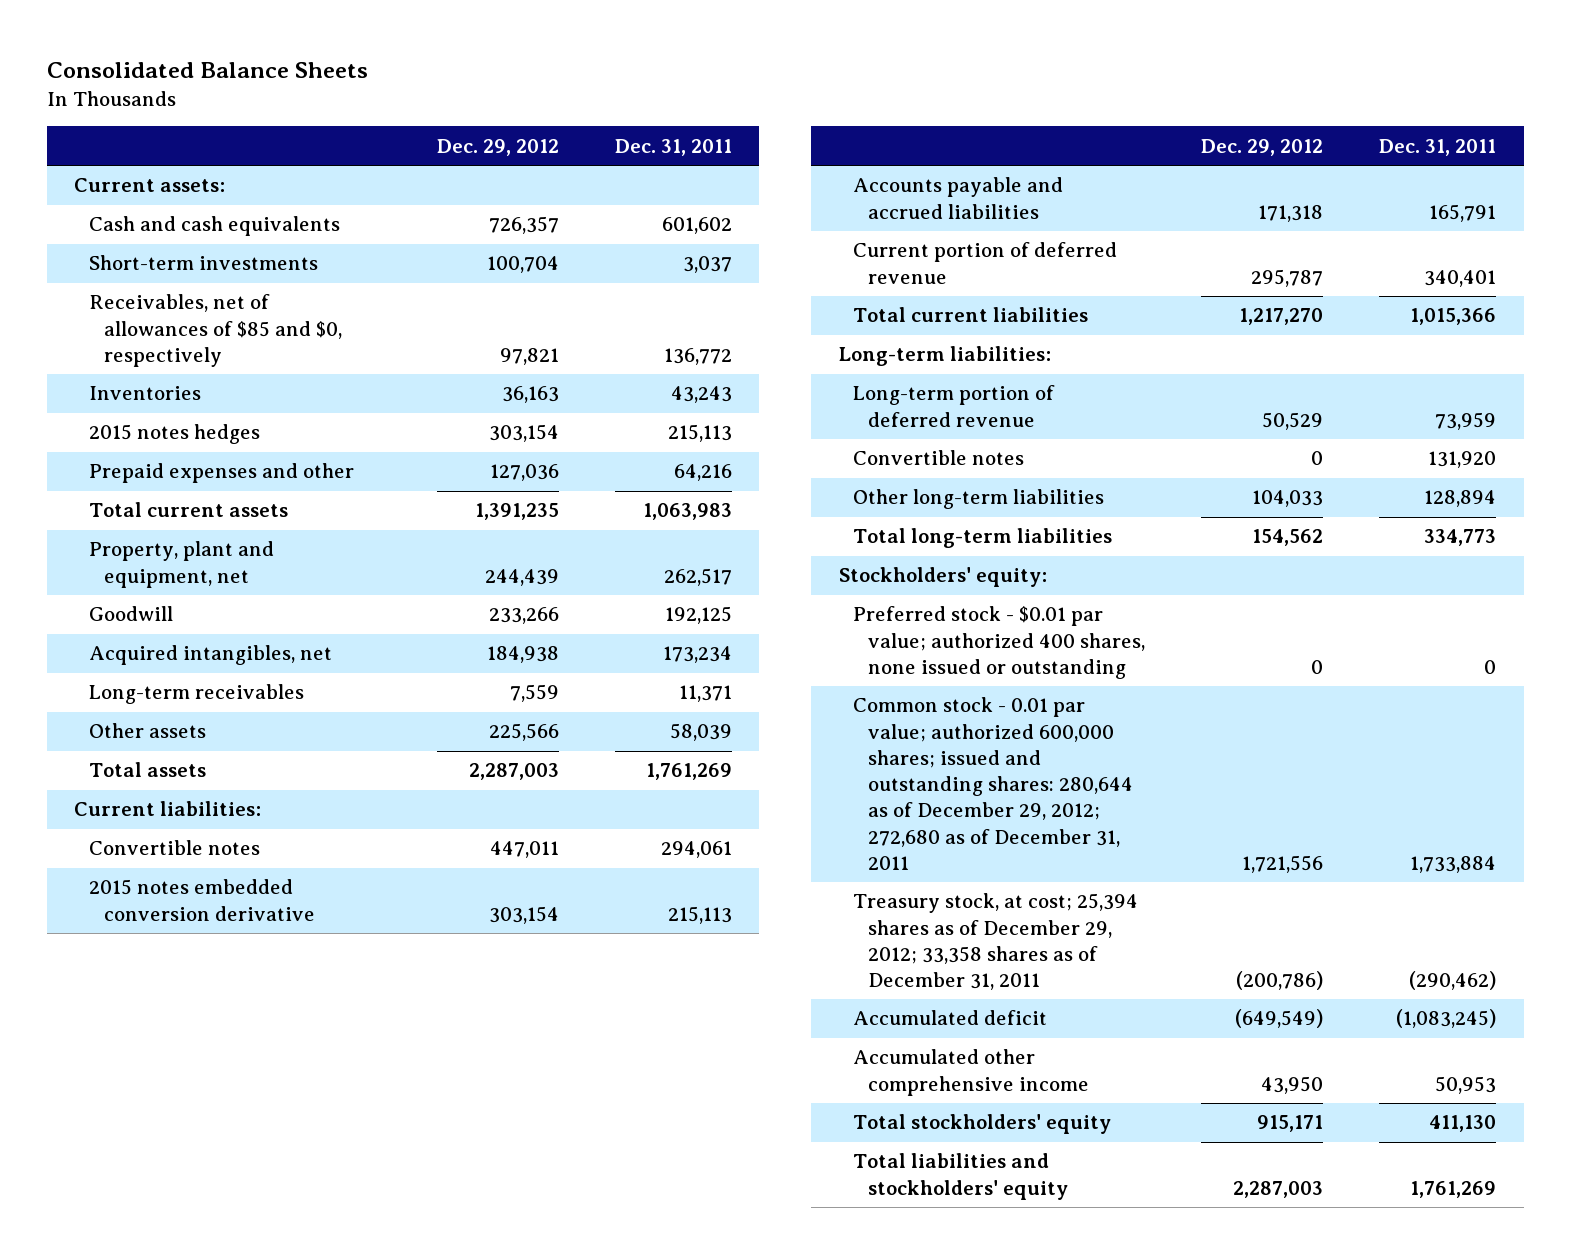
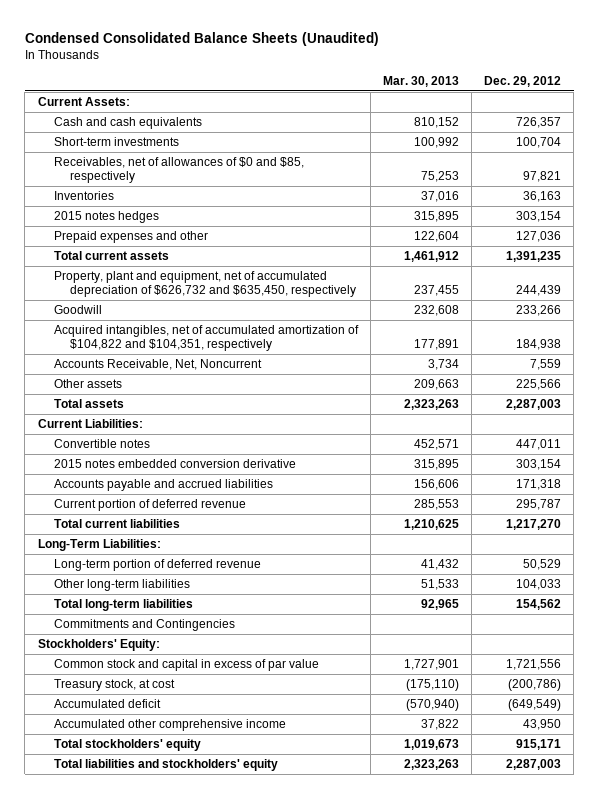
- Consolidated Balance Sheets
+ Condensed Consolidated Balance Sheets (Unaudited)
- | Dec. 29, 2012 | Dec. 31, 2011
+ | Mar. 30, 2013 | Dec. 29, 2012
- Current assets:
+ Current Assets:
- Receivables, net of allowances of $85 and $0, respectively | 97,821 | 136,772
+ Receivables, net of allowances of $0 and $85, respectively | 75,253 | 97,821
- Property, plant and equipment, net | 244,439 | 262,517
+ Property, plant and equipment, net of accumulated depreciation of $626,732 and $635,450, respectively | 237,455 | 244,439
- Acquired intangibles, net | 184,938 | 173,234
- Long-term receivables | 7,559 | 11,371
+ Acquired intangibles, net of accumulated amortization of $104,822 and $104,351, respectively | 177,891 | 184,938
+ Accounts Receivable, Net, Noncurrent | 3,734 | 7,559
- Current liabilities:
+ Current Liabilities:
- Long-term liabilities:
+ Long-Term Liabilities:
- Convertible notes | 0 | 131,920
- Stockholders' equity:
- Preferred stock - $0.01 par value; authorized 400 shares, none issued or outstanding | 0 | 0
- Common stock - 0.01 par value; authorized 600,000 shares; issued and outstanding shares: 280,644 as of December 29, 2012; 272,680 as of December 31, 2011 | 1,721,556 | 1,733,884
- Treasury stock, at cost; 25,394 shares as of December 29, 2012; 33,358 shares as of December 31, 2011 | (200,786) | (290,462)
+ Commitments and Contingencies
+ Stockholders' Equity:
+ Common stock and capital in excess of par value | 1,727,901 | 1,721,556
+ Treasury stock, at cost | (175,110) | (200,786)

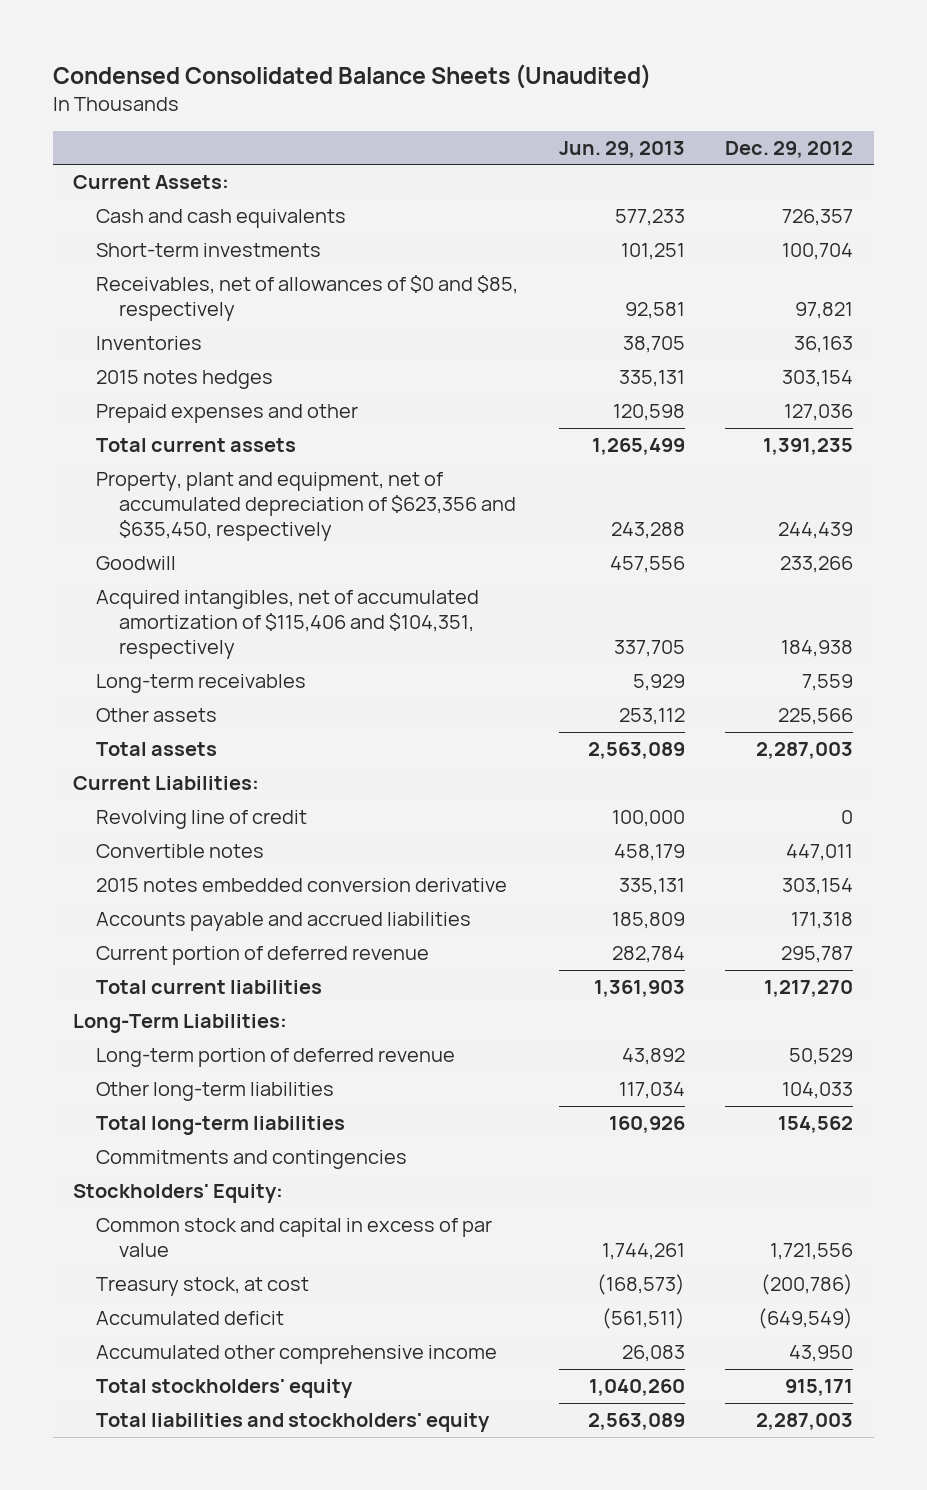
- | Mar. 30, 2013 | Dec. 29, 2012
+ | Jun. 29, 2013 | Dec. 29, 2012
- Property, plant and equipment, net of accumulated depreciation of $626,732 and $635,450, respectively | 237,455 | 244,439
+ Property, plant and equipment, net of accumulated depreciation of $623,356 and $635,450, respectively | 243,288 | 244,439
- Acquired intangibles, net of accumulated amortization of $104,822 and $104,351, respectively | 177,891 | 184,938
- Accounts Receivable, Net, Noncurrent | 3,734 | 7,559
+ Acquired intangibles, net of accumulated amortization of $115,406 and $104,351, respectively | 337,705 | 184,938
+ Long-term receivables | 5,929 | 7,559
+ Revolving line of credit | 100,000 | 0
- Commitments and Contingencies
+ Commitments and contingencies

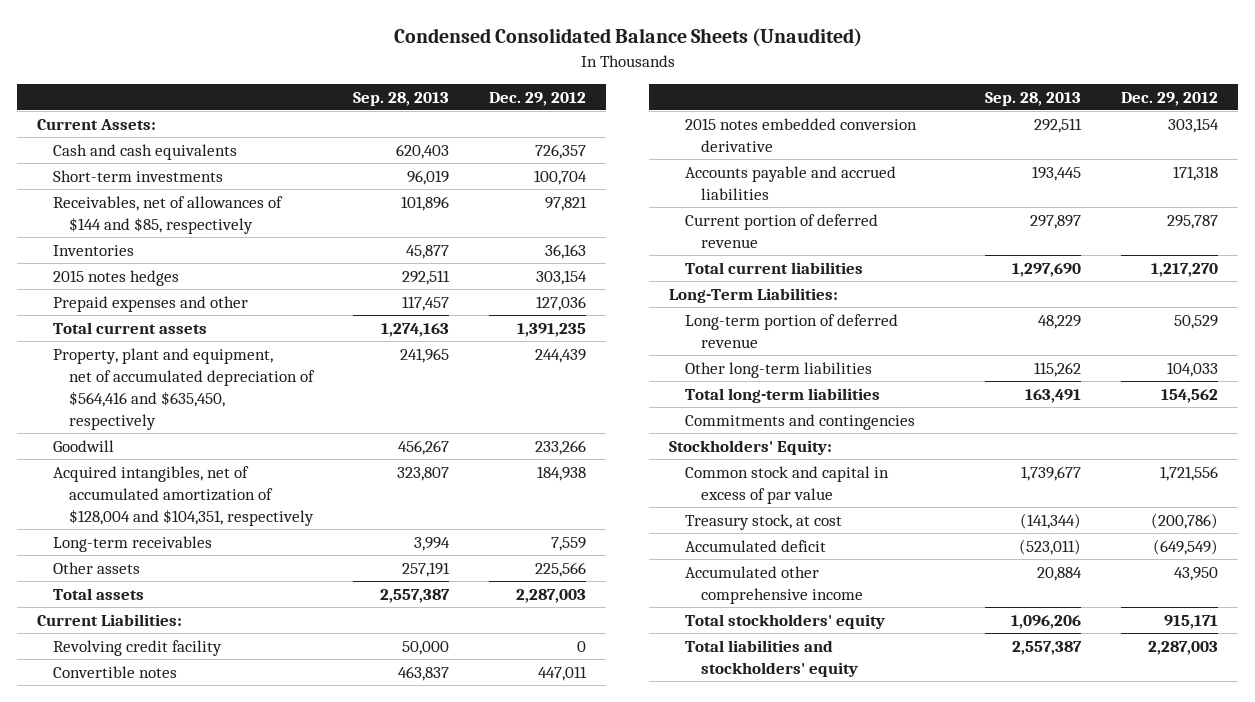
- | Jun. 29, 2013 | Dec. 29, 2012
+ | Sep. 28, 2013 | Dec. 29, 2012
- Receivables, net of allowances of $0 and $85, respectively | 92,581 | 97,821
+ Receivables, net of allowances of $144 and $85, respectively | 101,896 | 97,821
- Property, plant and equipment, net of accumulated depreciation of $623,356 and $635,450, respectively | 243,288 | 244,439
+ Property, plant and equipment, net of accumulated depreciation of $564,416 and $635,450, respectively | 241,965 | 244,439
- Acquired intangibles, net of accumulated amortization of $115,406 and $104,351, respectively | 337,705 | 184,938
+ Acquired intangibles, net of accumulated amortization of $128,004 and $104,351, respectively | 323,807 | 184,938
- Revolving line of credit | 100,000 | 0
+ Revolving credit facility | 50,000 | 0

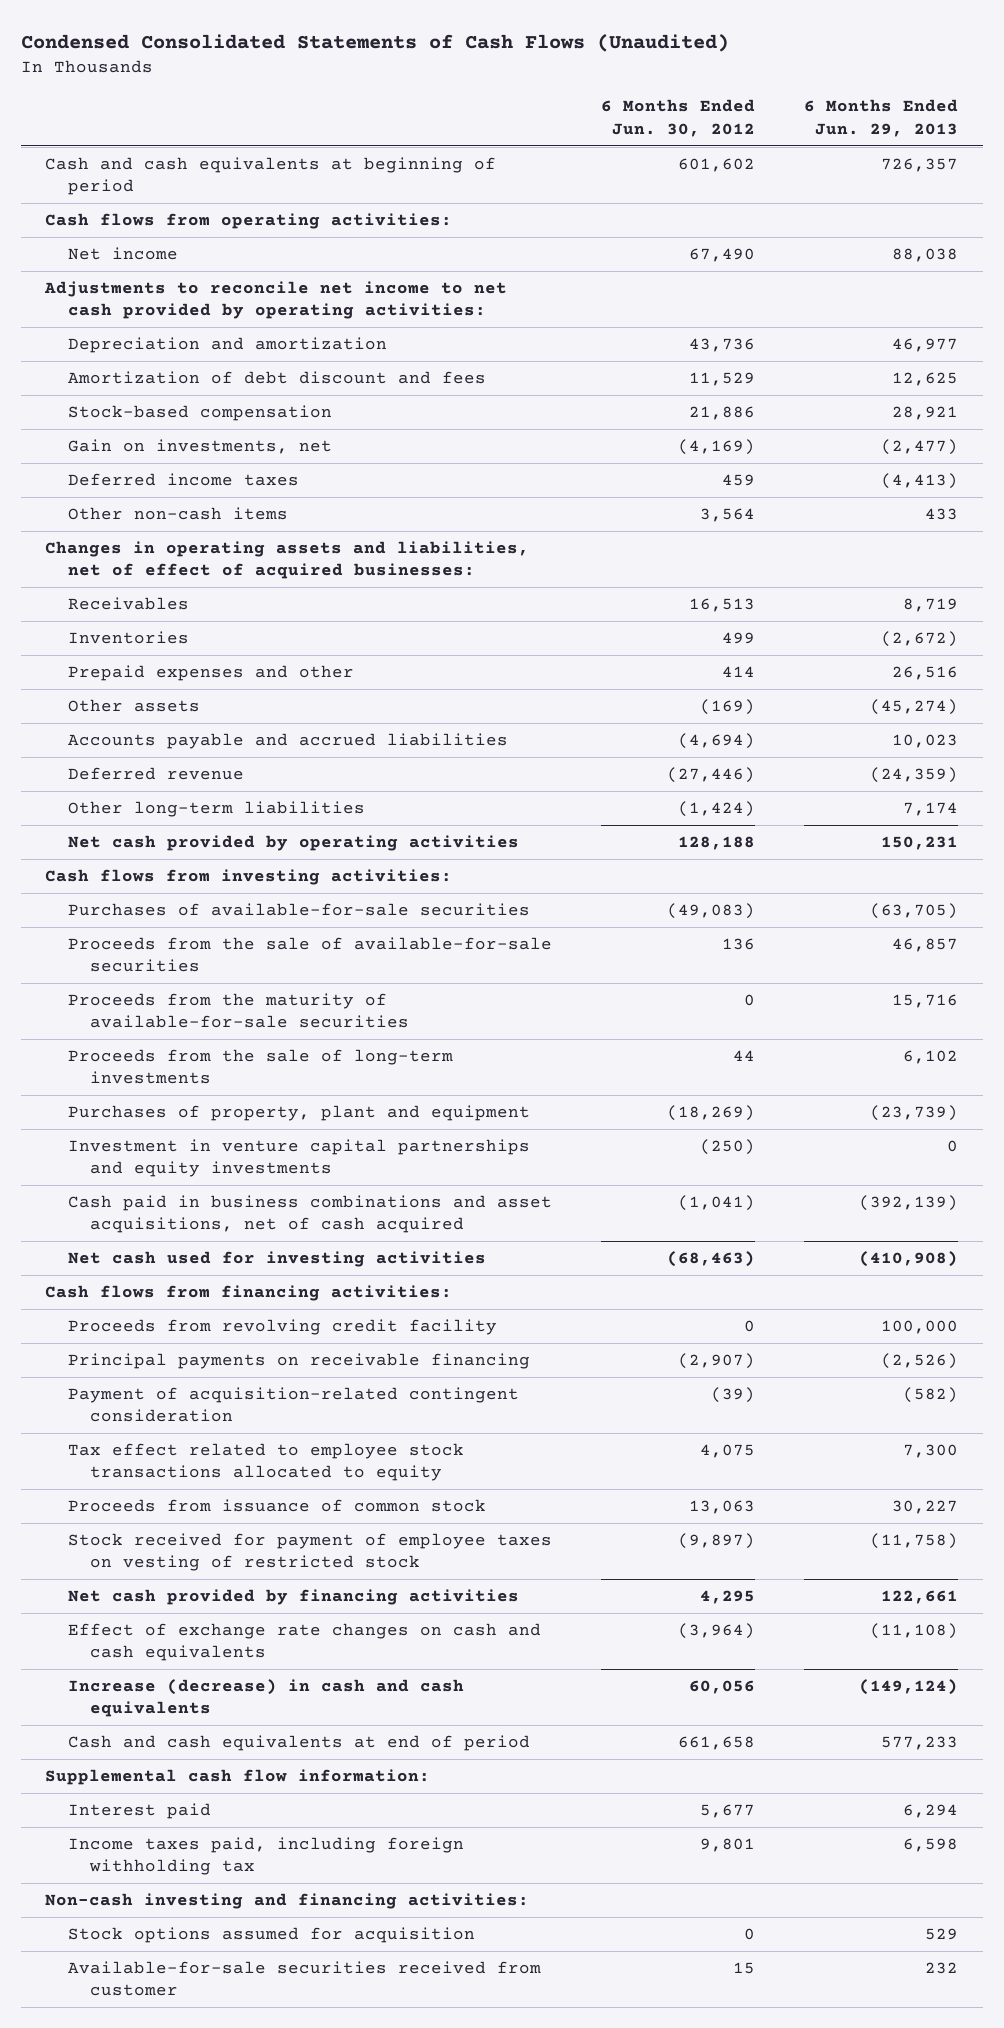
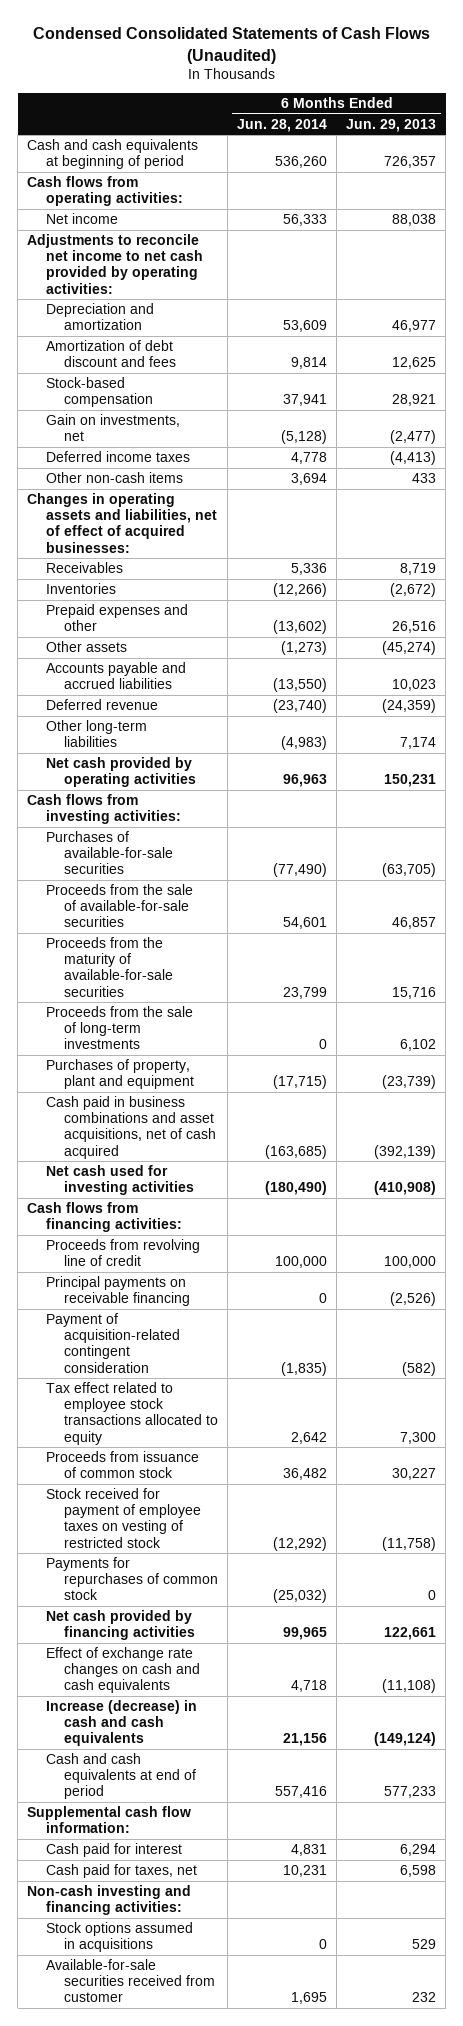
- | 6 Months Ended Jun. 30, 2012 | 6 Months Ended Jun. 29, 2013
+ | 6 Months Ended Jun. 28, 2014 | 6 Months Ended Jun. 29, 2013
- Investment in venture capital partnerships and equity investments | (250) | 0
- Proceeds from revolving credit facility | 0 | 100,000
+ Proceeds from revolving line of credit | 100,000 | 100,000
+ Payments for repurchases of common stock | (25,032) | 0
- Interest paid | 5,677 | 6,294
- Income taxes paid, including foreign withholding tax | 9,801 | 6,598
+ Cash paid for interest | 4,831 | 6,294
+ Cash paid for taxes, net | 10,231 | 6,598
- Stock options assumed for acquisition | 0 | 529
+ Stock options assumed in acquisitions | 0 | 529

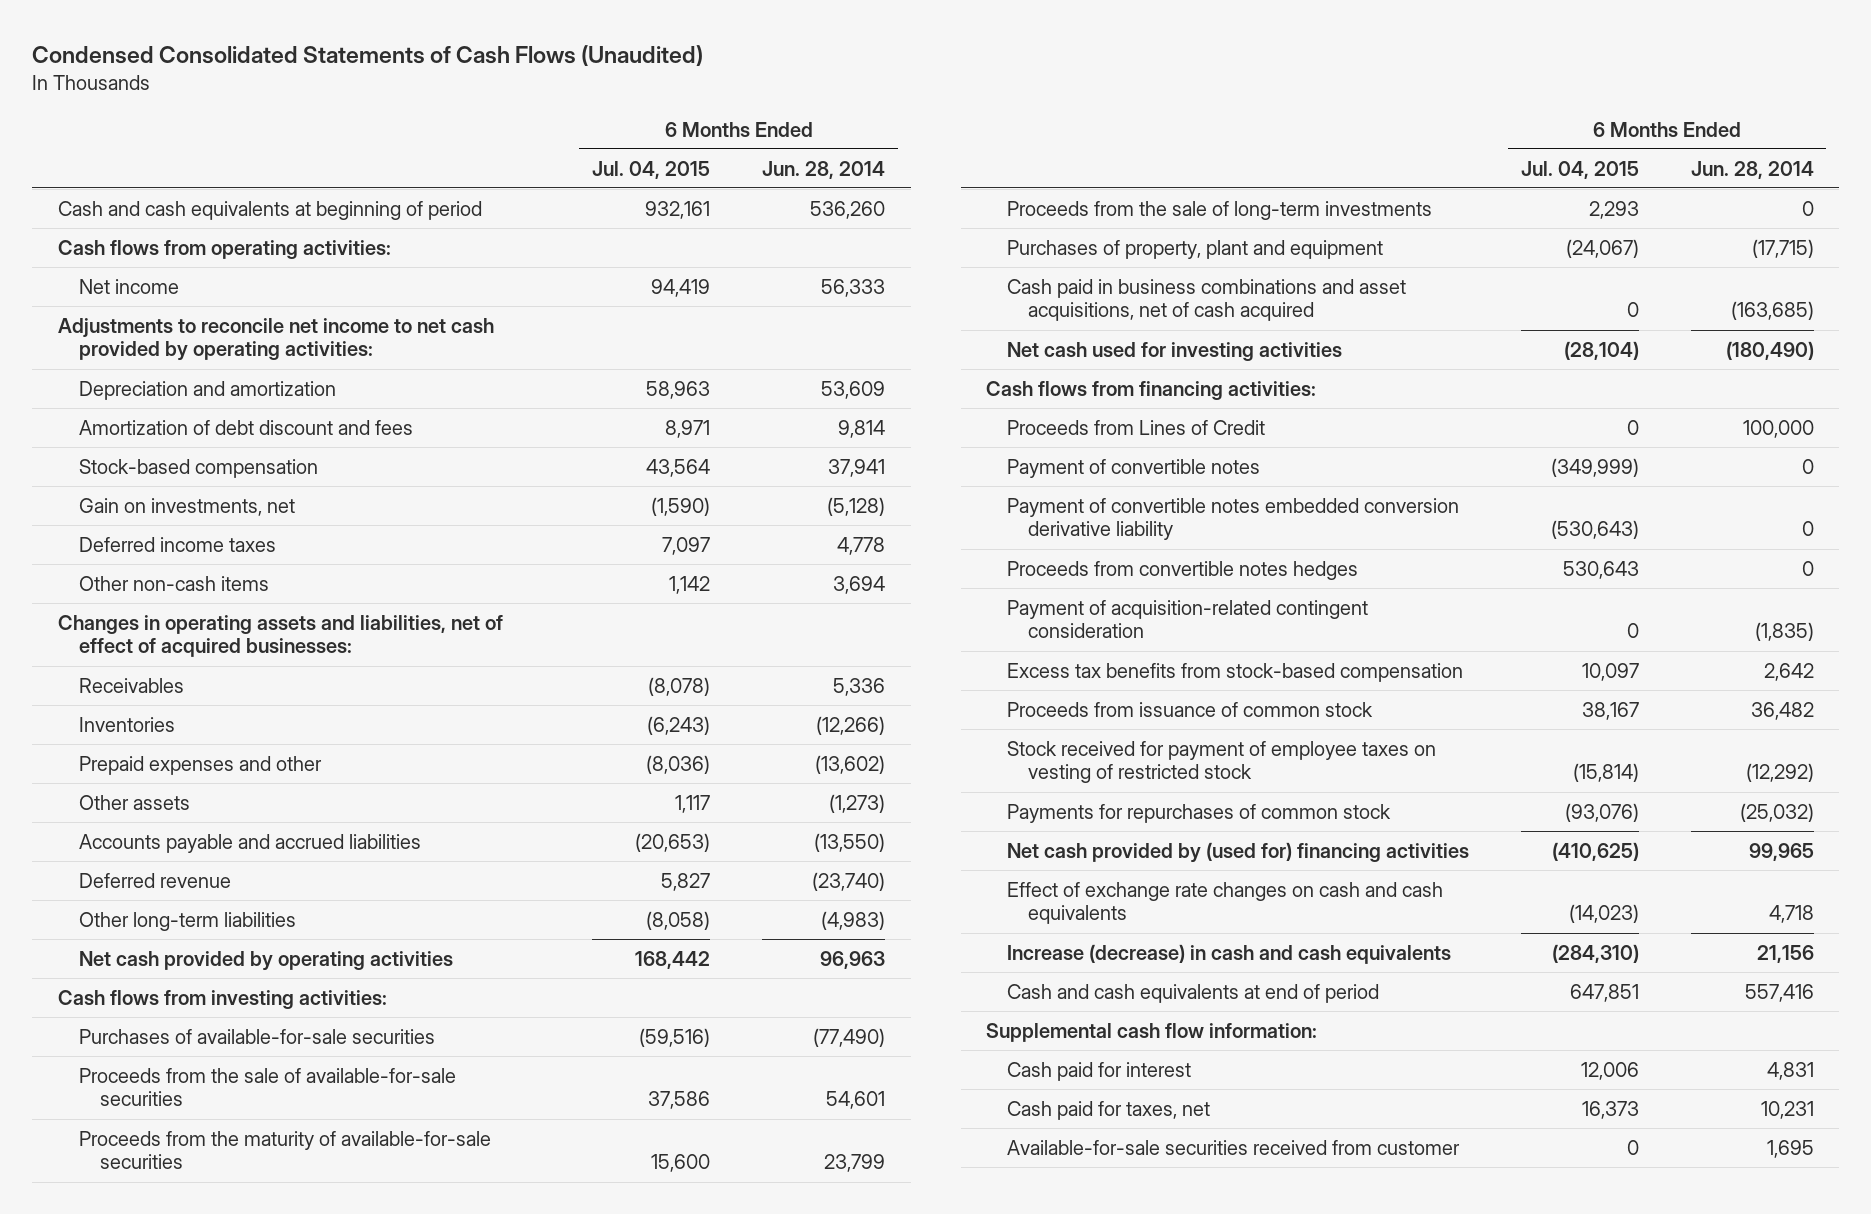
- | 6 Months Ended Jun. 28, 2014 | 6 Months Ended Jun. 29, 2013
+ | 6 Months Ended Jul. 04, 2015 | 6 Months Ended Jun. 28, 2014
- Proceeds from revolving line of credit | 100,000 | 100,000
- Principal payments on receivable financing | 0 | (2,526)
+ Proceeds from Lines of Credit | 0 | 100,000
+ Payment of convertible notes | (349,999) | 0
+ Payment of convertible notes embedded conversion derivative liability | (530,643) | 0
+ Proceeds from convertible notes hedges | 530,643 | 0
- Tax effect related to employee stock transactions allocated to equity | 2,642 | 7,300
+ Excess tax benefits from stock-based compensation | 10,097 | 2,642
- Net cash provided by financing activities | 99,965 | 122,661
+ Net cash provided by (used for) financing activities | (410,625) | 99,965
- Non-cash investing and financing activities:
- Stock options assumed in acquisitions | 0 | 529

